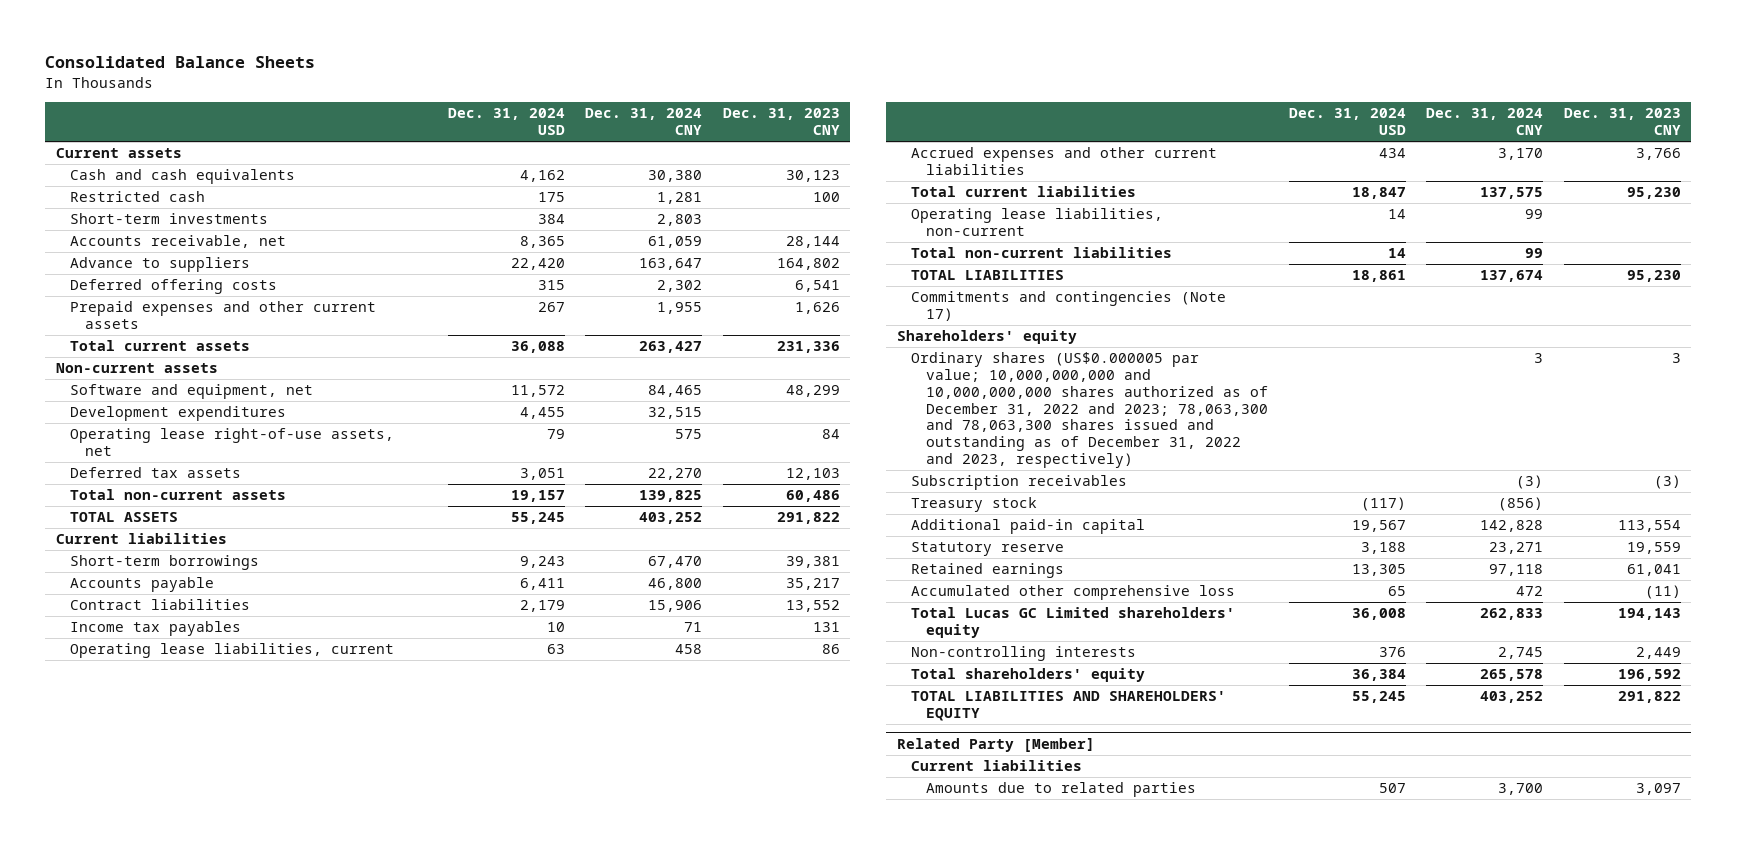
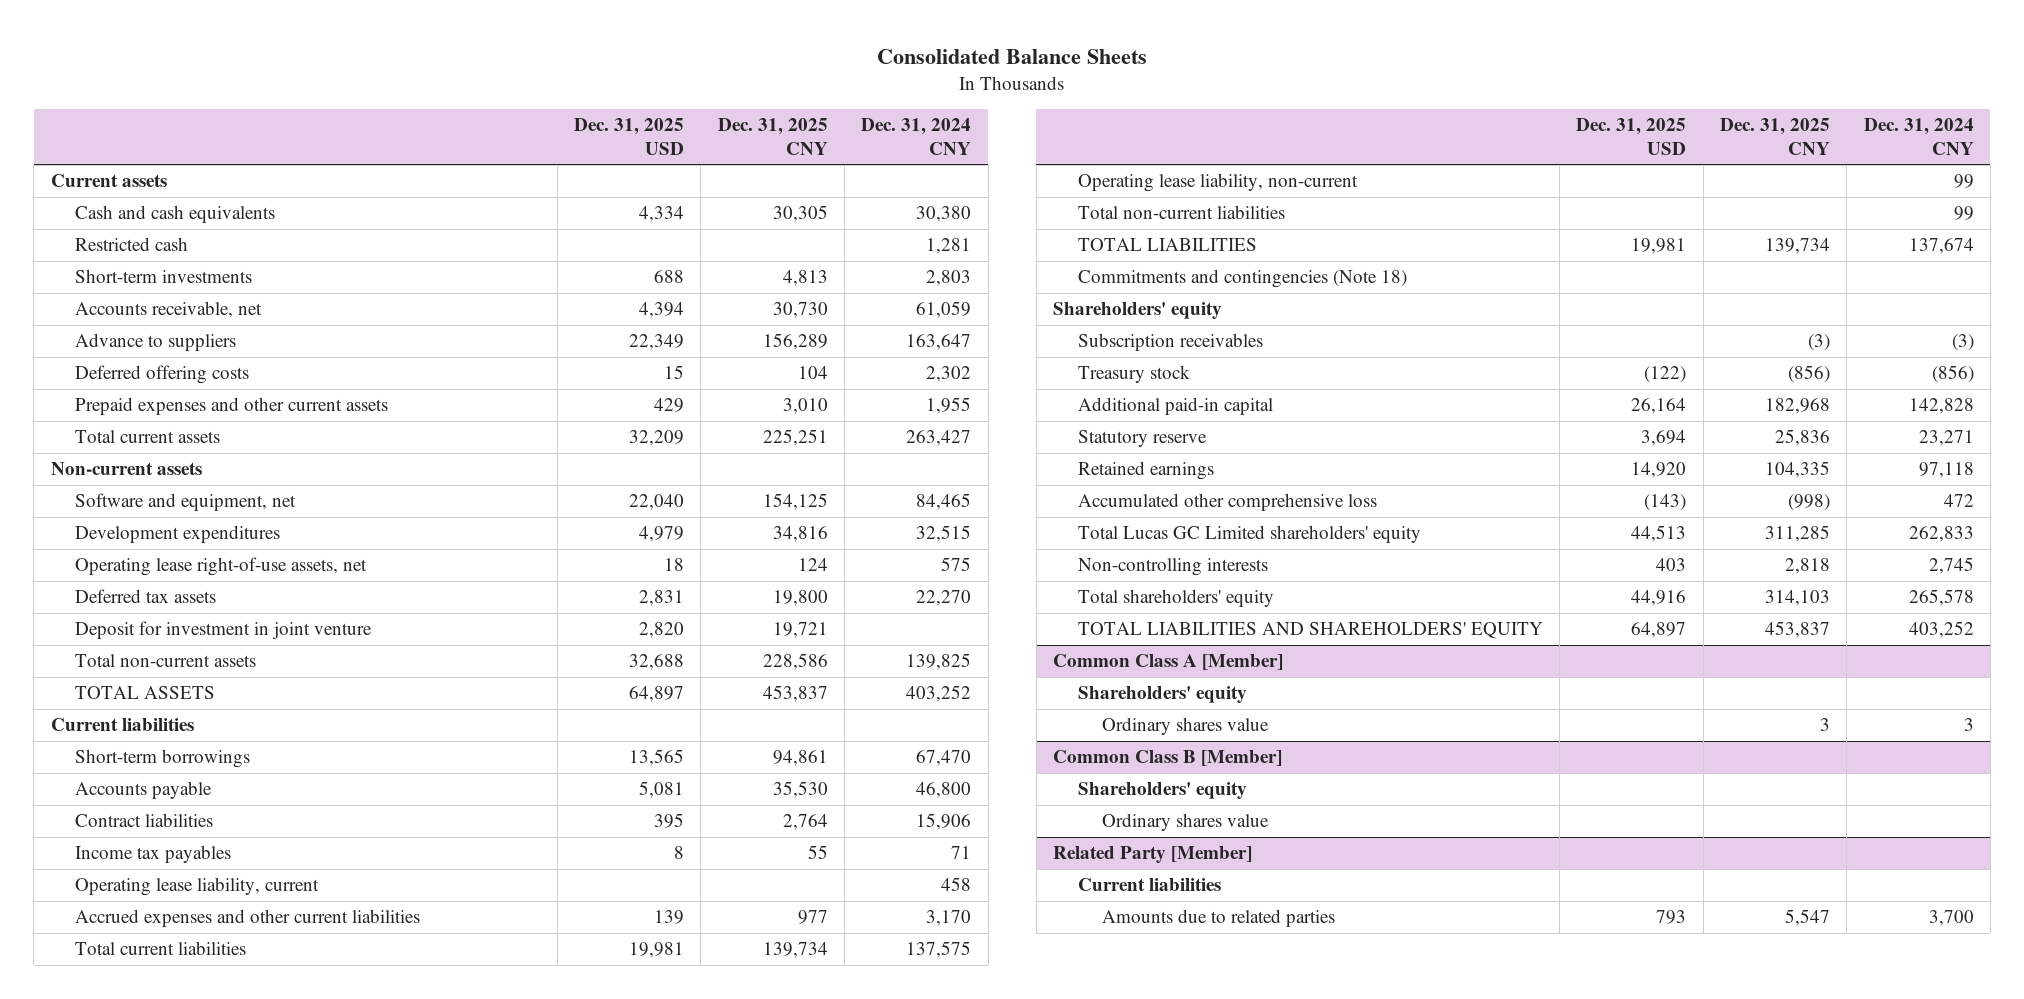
- | Dec. 31, 2024 USD | Dec. 31, 2024 CNY | Dec. 31, 2023 CNY
+ | Dec. 31, 2025 USD | Dec. 31, 2025 CNY | Dec. 31, 2024 CNY
+ Deposit for investment in joint venture | 2,820 | 19,721 |
- Operating lease liabilities, current | 63 | 458 | 86
+ Operating lease liability, current | | | 458
- Operating lease liabilities, non-current | 14 | 99 |
+ Operating lease liability, non-current | | | 99
- Commitments and contingencies (Note 17)
+ Commitments and contingencies (Note 18)
- Ordinary shares (US$0.000005 par value; 10,000,000,000 and 10,000,000,000 shares authorized as of December 31, 2022 and 2023; 78,063,300 and 78,063,300 shares issued and outstanding as of December 31, 2022 and 2023, respectively) | | 3 | 3
+ Common Class A [Member]
+ Shareholders' equity
+ Ordinary shares value | | 3 | 3
+ Common Class B [Member]
+ Shareholders' equity
+ Ordinary shares value

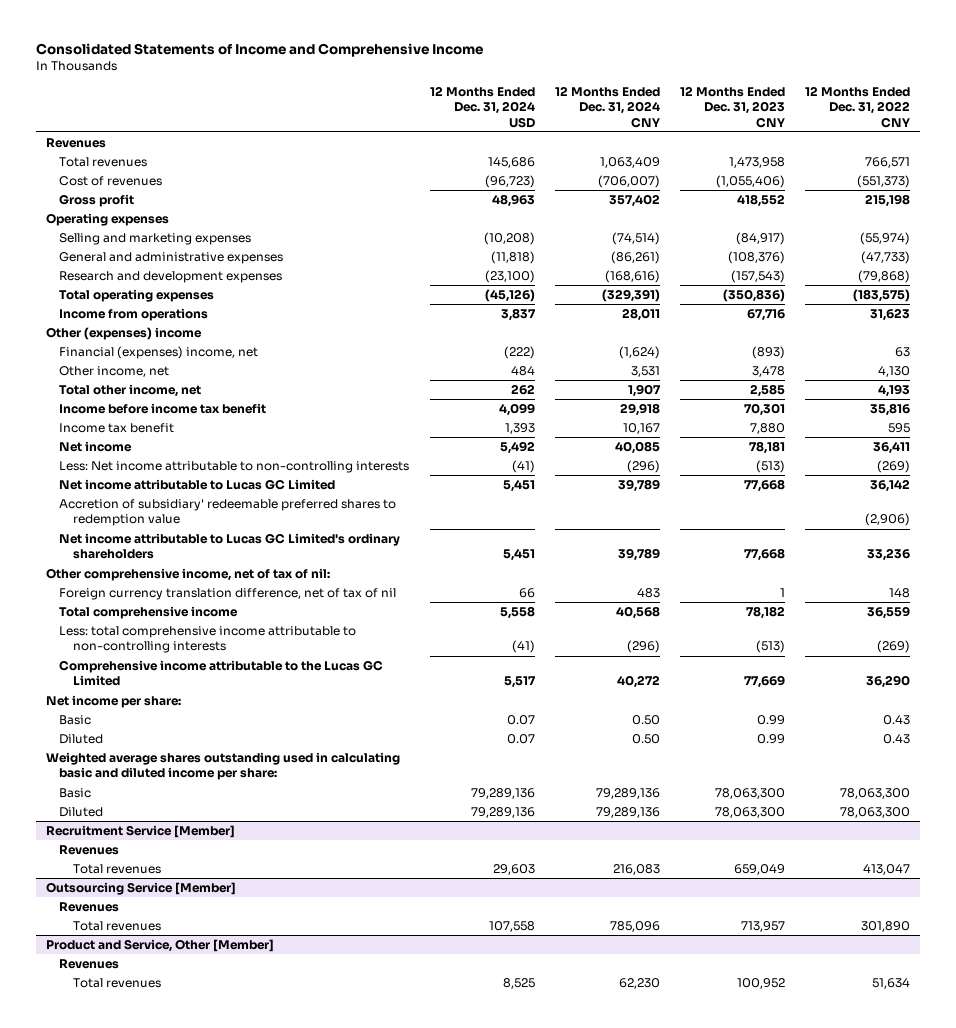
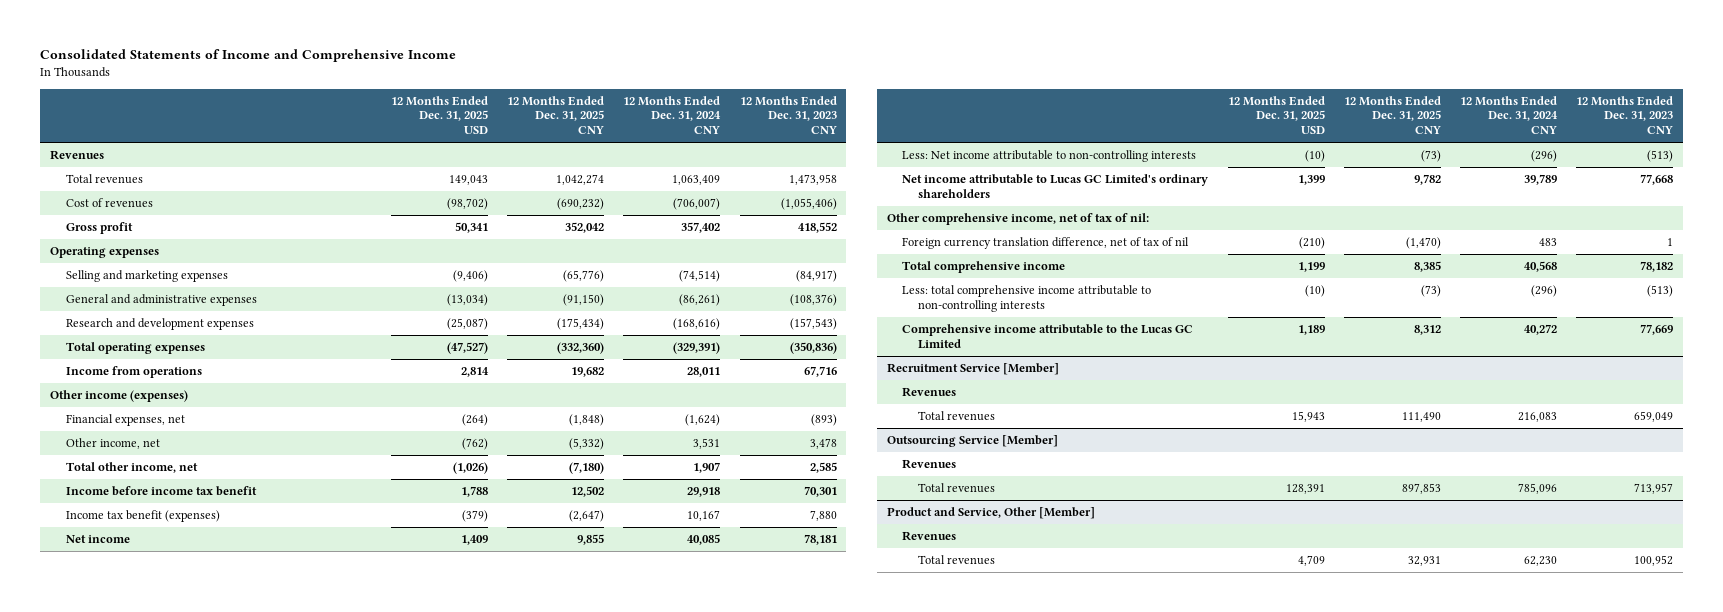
- | 12 Months Ended Dec. 31, 2024 USD | 12 Months Ended Dec. 31, 2024 CNY | 12 Months Ended Dec. 31, 2023 CNY | 12 Months Ended Dec. 31, 2022 CNY
+ | 12 Months Ended Dec. 31, 2025 USD | 12 Months Ended Dec. 31, 2025 CNY | 12 Months Ended Dec. 31, 2024 CNY | 12 Months Ended Dec. 31, 2023 CNY
- Other (expenses) income
- Financial (expenses) income, net | (222) | (1,624) | (893) | 63
+ Other income (expenses)
+ Financial expenses, net | (264) | (1,848) | (1,624) | (893)
- Income tax benefit | 1,393 | 10,167 | 7,880 | 595
+ Income tax benefit (expenses) | (379) | (2,647) | 10,167 | 7,880
- Net income attributable to Lucas GC Limited | 5,451 | 39,789 | 77,668 | 36,142
- Accretion of subsidiary' redeemable preferred shares to redemption value | | | | (2,906)
- Net income per share:
- Basic | 0.07 | 0.50 | 0.99 | 0.43
- Diluted | 0.07 | 0.50 | 0.99 | 0.43
- Weighted average shares outstanding used in calculating basic and diluted income per share:
- Basic | 79,289,136 | 79,289,136 | 78,063,300 | 78,063,300
- Diluted | 79,289,136 | 79,289,136 | 78,063,300 | 78,063,300

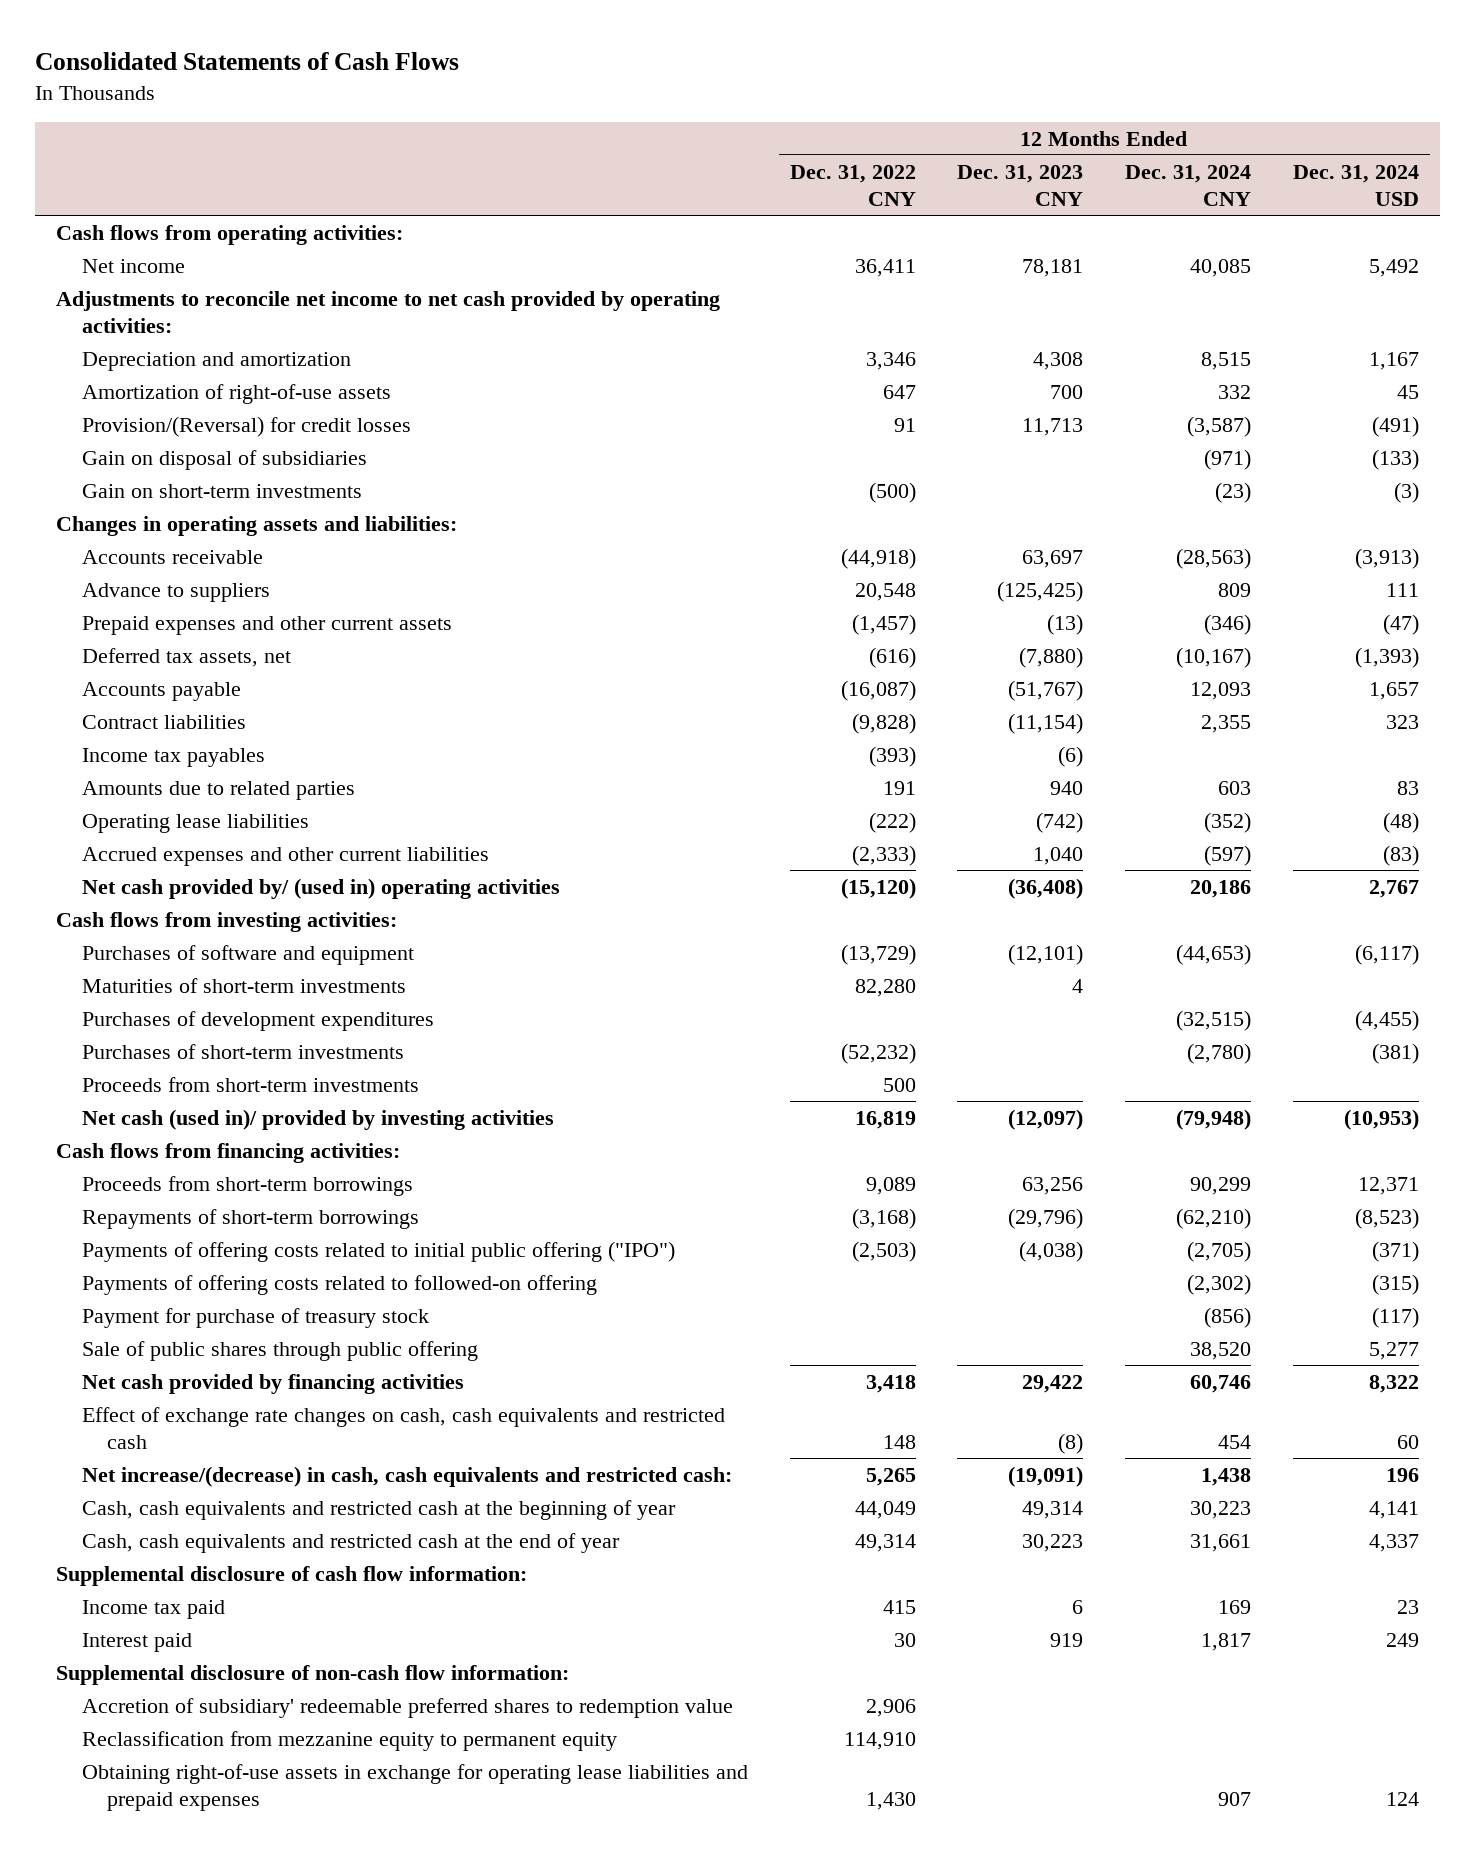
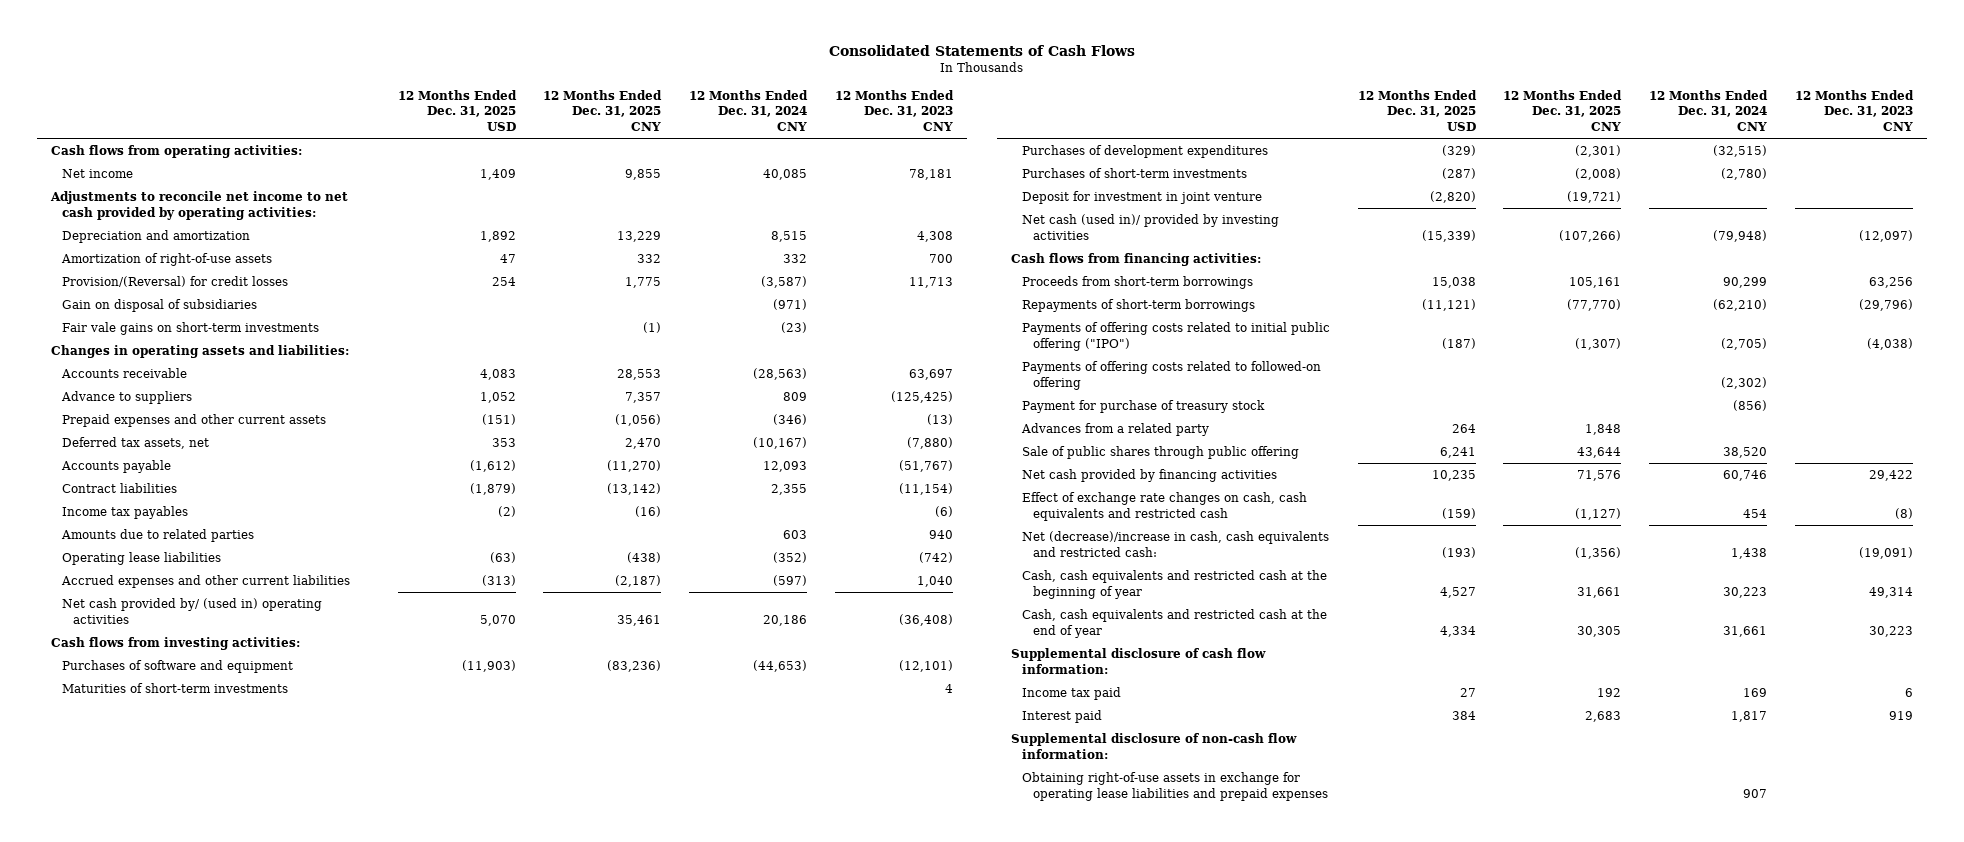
- | 12 Months Ended Dec. 31, 2022 CNY | 12 Months Ended Dec. 31, 2023 CNY | 12 Months Ended Dec. 31, 2024 CNY | 12 Months Ended Dec. 31, 2024 USD
+ | 12 Months Ended Dec. 31, 2025 USD | 12 Months Ended Dec. 31, 2025 CNY | 12 Months Ended Dec. 31, 2024 CNY | 12 Months Ended Dec. 31, 2023 CNY
- Gain on short-term investments | (500) | | (23) | (3)
+ Fair vale gains on short-term investments | | (1) | (23) |
- Proceeds from short-term investments | 500 | | |
+ Deposit for investment in joint venture | (2,820) | (19,721) | |
+ Advances from a related party | 264 | 1,848 | |
- Net increase/(decrease) in cash, cash equivalents and restricted cash: | 5,265 | (19,091) | 1,438 | 196
+ Net (decrease)/increase in cash, cash equivalents and restricted cash: | (193) | (1,356) | 1,438 | (19,091)
- Accretion of subsidiary' redeemable preferred shares to redemption value | 2,906 | | |
- Reclassification from mezzanine equity to permanent equity | 114,910 | | |

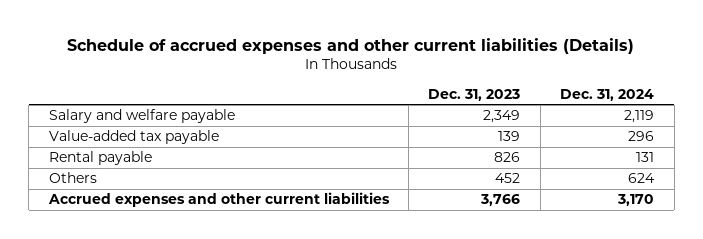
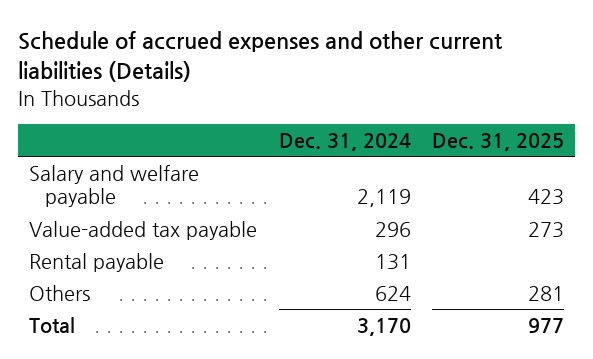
- | Dec. 31, 2023 | Dec. 31, 2024
+ | Dec. 31, 2024 | Dec. 31, 2025
- Accrued expenses and other current liabilities | 3,766 | 3,170
+ Total | 3,170 | 977

